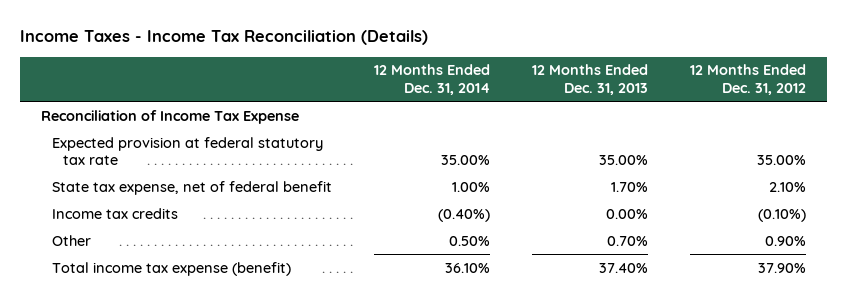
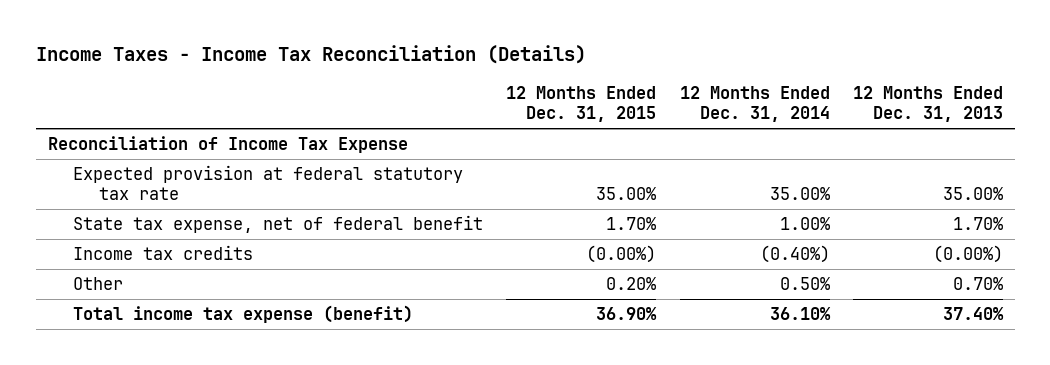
- | 12 Months Ended Dec. 31, 2014 | 12 Months Ended Dec. 31, 2013 | 12 Months Ended Dec. 31, 2012
+ | 12 Months Ended Dec. 31, 2015 | 12 Months Ended Dec. 31, 2014 | 12 Months Ended Dec. 31, 2013
- Income tax credits | (0.40%) | 0.00% | (0.10%)
+ Income tax credits | (0.00%) | (0.40%) | (0.00%)

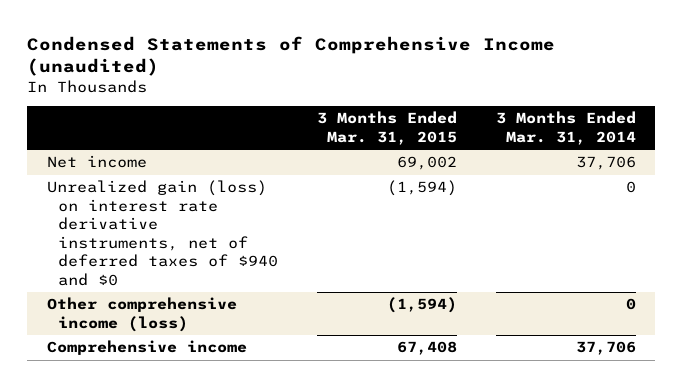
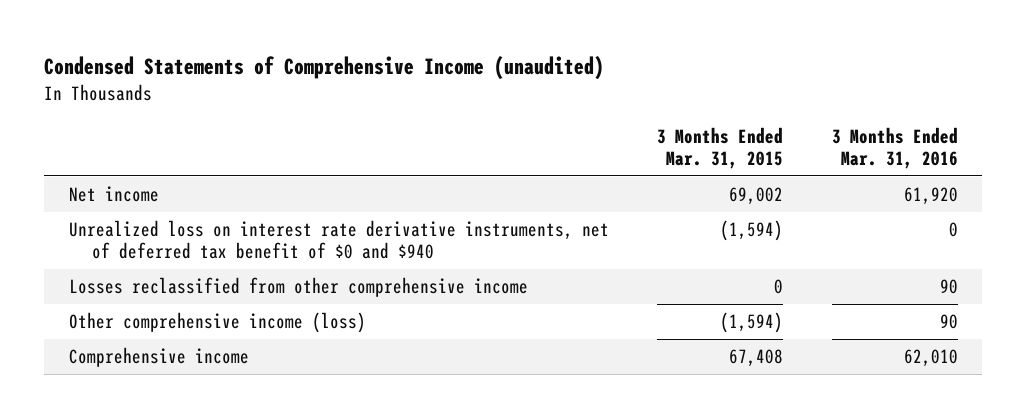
- | 3 Months Ended Mar. 31, 2015 | 3 Months Ended Mar. 31, 2014
+ | 3 Months Ended Mar. 31, 2015 | 3 Months Ended Mar. 31, 2016
- Unrealized gain (loss) on interest rate derivative instruments, net of deferred taxes of $940 and $0 | (1,594) | 0
+ Unrealized loss on interest rate derivative instruments, net of deferred tax benefit of $0 and $940 | (1,594) | 0
+ Losses reclassified from other comprehensive income | 0 | 90

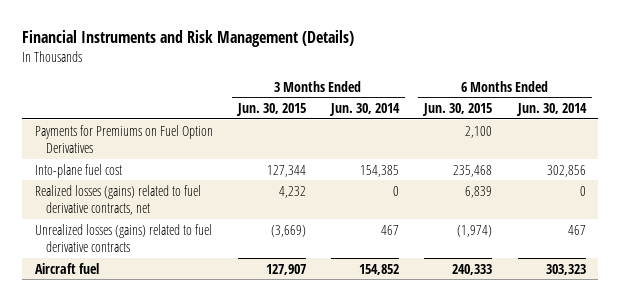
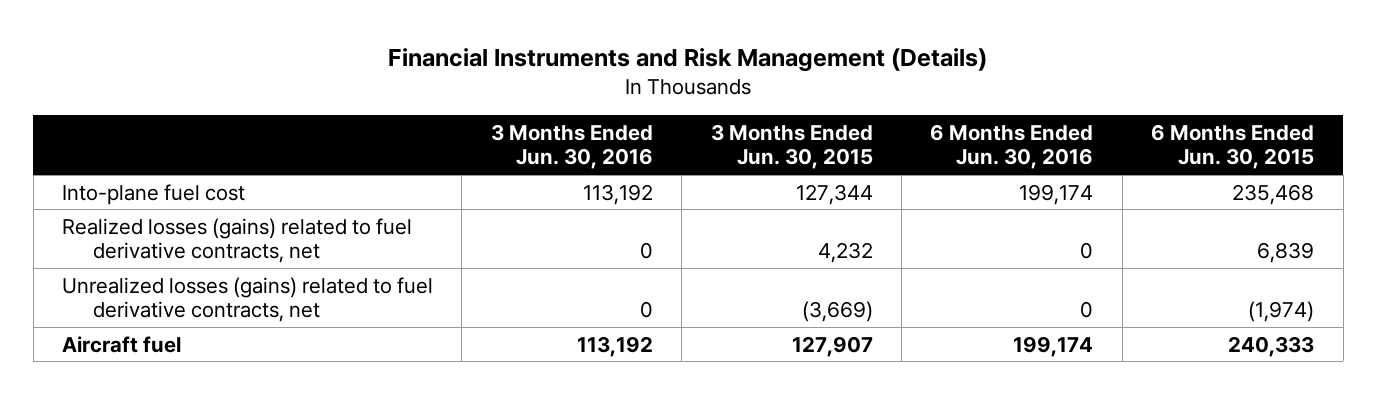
- | 3 Months Ended Jun. 30, 2015 | 3 Months Ended Jun. 30, 2014 | 6 Months Ended Jun. 30, 2015 | 6 Months Ended Jun. 30, 2014
+ | 3 Months Ended Jun. 30, 2016 | 3 Months Ended Jun. 30, 2015 | 6 Months Ended Jun. 30, 2016 | 6 Months Ended Jun. 30, 2015
- Payments for Premiums on Fuel Option Derivatives | | | 2,100 |
- Unrealized losses (gains) related to fuel derivative contracts | (3,669) | 467 | (1,974) | 467
+ Unrealized losses (gains) related to fuel derivative contracts, net | 0 | (3,669) | 0 | (1,974)

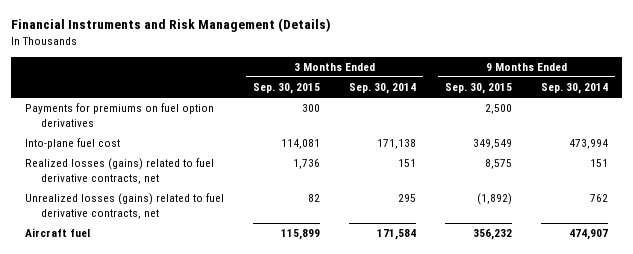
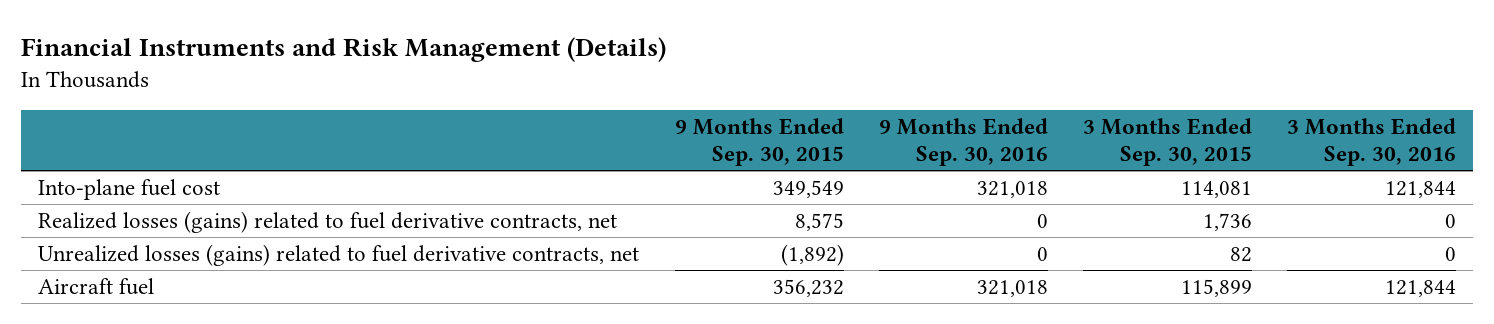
- | 3 Months Ended Sep. 30, 2015 | 3 Months Ended Sep. 30, 2014 | 9 Months Ended Sep. 30, 2015 | 9 Months Ended Sep. 30, 2014
+ | 9 Months Ended Sep. 30, 2015 | 9 Months Ended Sep. 30, 2016 | 3 Months Ended Sep. 30, 2015 | 3 Months Ended Sep. 30, 2016
- Payments for premiums on fuel option derivatives | 300 | | 2,500 |

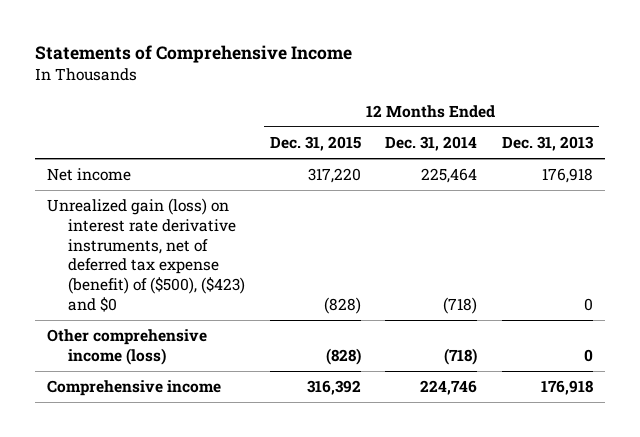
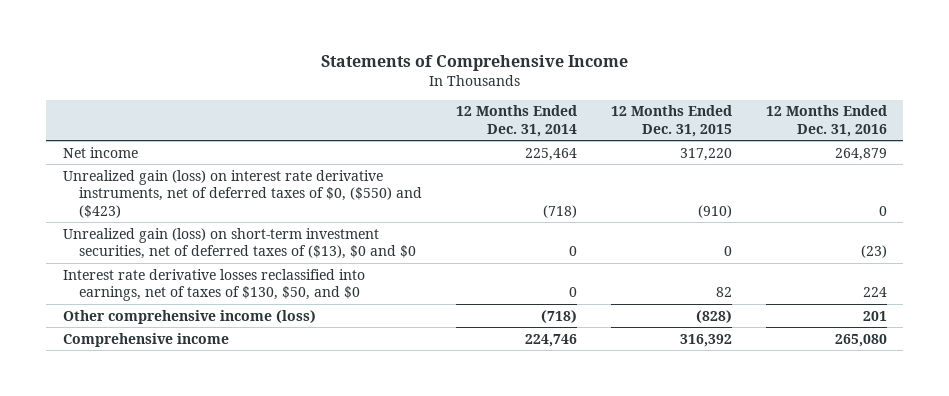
- | 12 Months Ended Dec. 31, 2015 | 12 Months Ended Dec. 31, 2014 | 12 Months Ended Dec. 31, 2013
+ | 12 Months Ended Dec. 31, 2014 | 12 Months Ended Dec. 31, 2015 | 12 Months Ended Dec. 31, 2016
- Unrealized gain (loss) on interest rate derivative instruments, net of deferred tax expense (benefit) of ($500), ($423) and $0 | (828) | (718) | 0
+ Unrealized gain (loss) on interest rate derivative instruments, net of deferred taxes of $0, ($550) and ($423) | (718) | (910) | 0
+ Unrealized gain (loss) on short-term investment securities, net of deferred taxes of ($13), $0 and $0 | 0 | 0 | (23)
+ Interest rate derivative losses reclassified into earnings, net of taxes of $130, $50, and $0 | 0 | 82 | 224

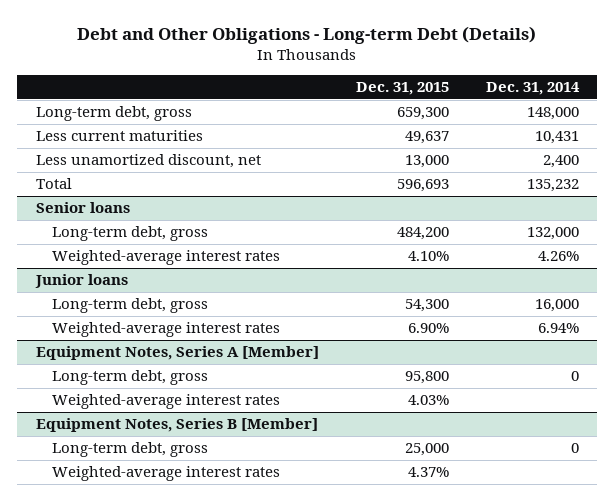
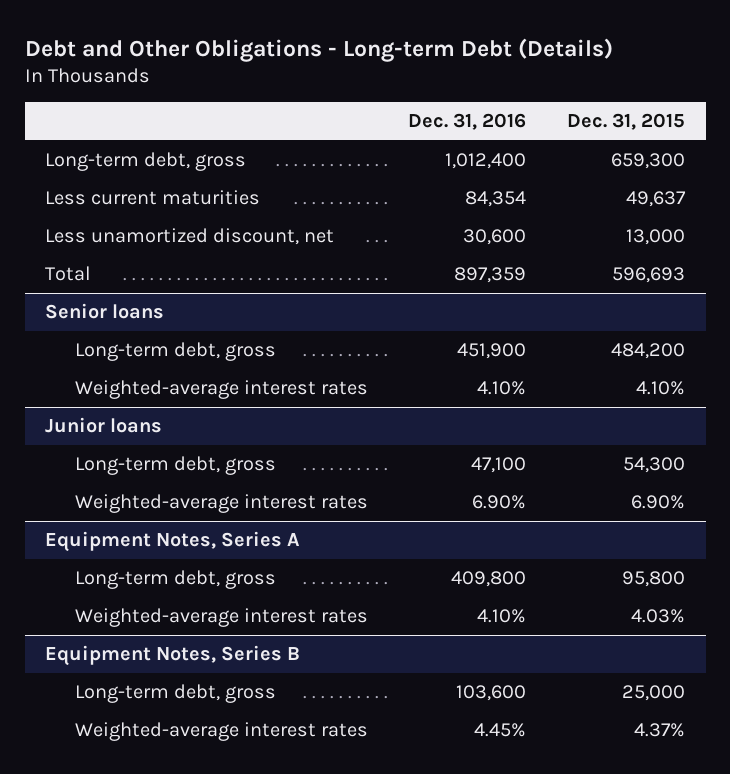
- | Dec. 31, 2015 | Dec. 31, 2014
+ | Dec. 31, 2016 | Dec. 31, 2015
- Equipment Notes, Series A [Member]
+ Equipment Notes, Series A
- Equipment Notes, Series B [Member]
+ Equipment Notes, Series B

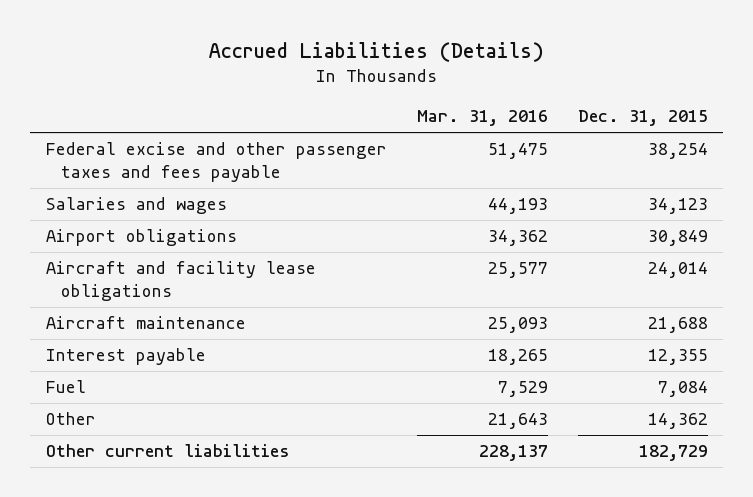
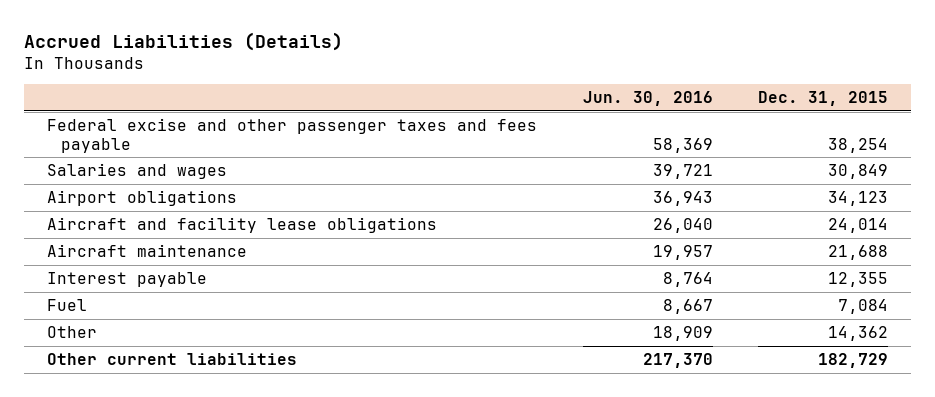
- | Mar. 31, 2016 | Dec. 31, 2015
+ | Jun. 30, 2016 | Dec. 31, 2015
- Salaries and wages | 44,193 | 34,123
- Airport obligations | 34,362 | 30,849
+ Salaries and wages | 39,721 | 30,849
+ Airport obligations | 36,943 | 34,123

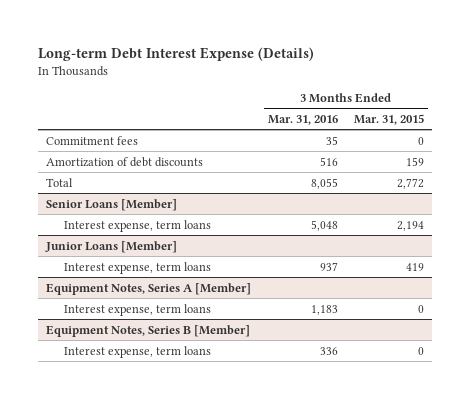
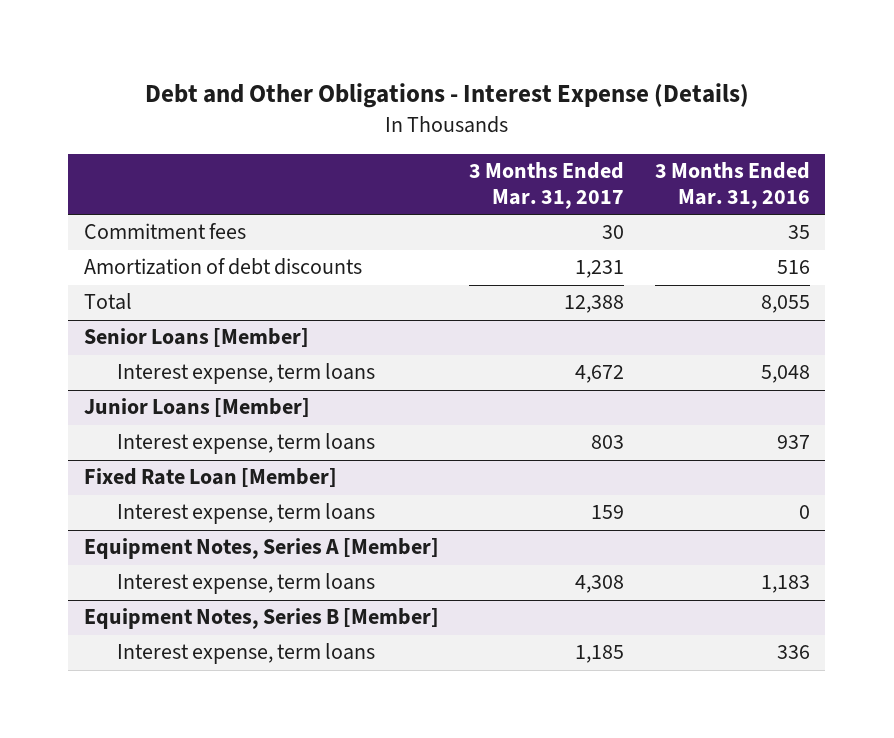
- Long-term Debt Interest Expense (Details)
+ Debt and Other Obligations - Interest Expense (Details)
- | 3 Months Ended Mar. 31, 2016 | 3 Months Ended Mar. 31, 2015
+ | 3 Months Ended Mar. 31, 2017 | 3 Months Ended Mar. 31, 2016
+ Fixed Rate Loan [Member]
+ Interest expense, term loans | 159 | 0

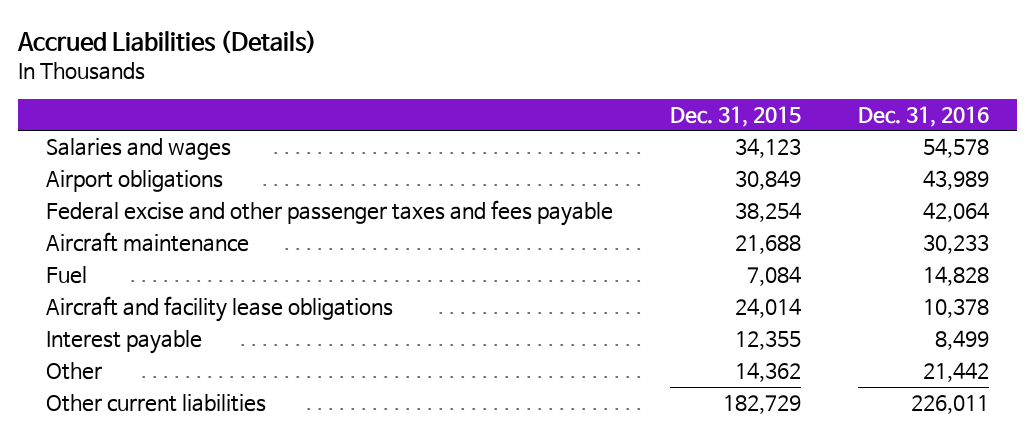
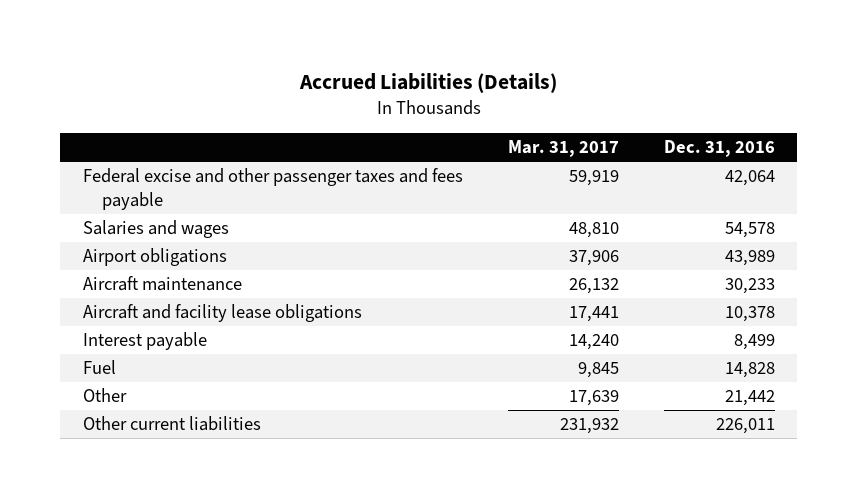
- | Dec. 31, 2015 | Dec. 31, 2016
+ | Mar. 31, 2017 | Dec. 31, 2016
moved up: Federal excise and other passenger taxes and fees payable | 59,919 | 42,064
moved down: Fuel | 9,845 | 14,828

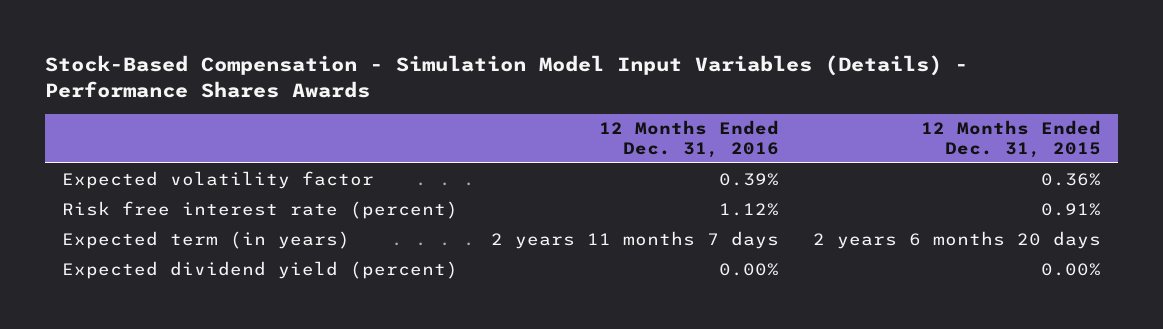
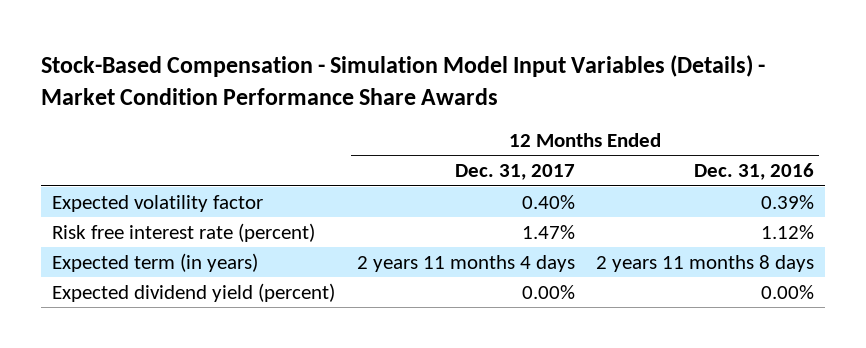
- Stock-Based Compensation - Simulation Model Input Variables (Details) - Performance Shares Awards
+ Stock-Based Compensation - Simulation Model Input Variables (Details) - Market Condition Performance Share Awards
- | 12 Months Ended Dec. 31, 2016 | 12 Months Ended Dec. 31, 2015
+ | 12 Months Ended Dec. 31, 2017 | 12 Months Ended Dec. 31, 2016
- Expected term (in years) | 2 years 11 months 7 days | 2 years 6 months 20 days
+ Expected term (in years) | 2 years 11 months 4 days | 2 years 11 months 8 days

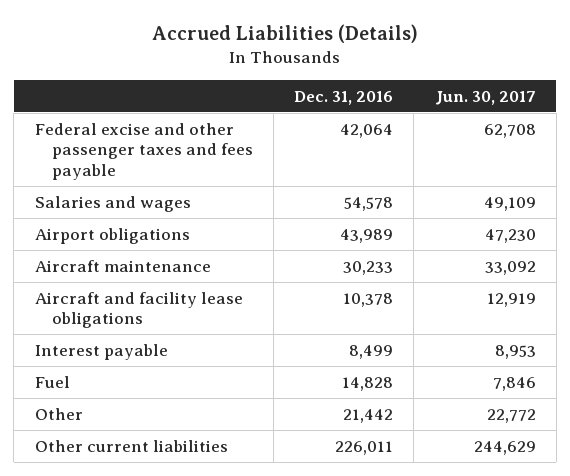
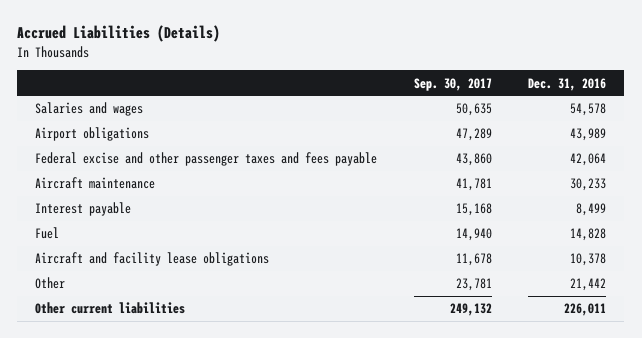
- | Dec. 31, 2016 | Jun. 30, 2017
+ | Sep. 30, 2017 | Dec. 31, 2016
moved down: Federal excise and other passenger taxes and fees payable | 43,860 | 42,064
moved down: Aircraft and facility lease obligations | 11,678 | 10,378

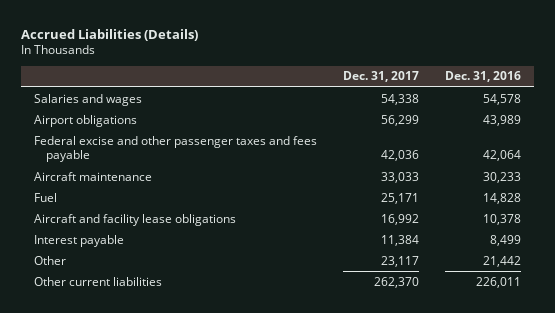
- | Sep. 30, 2017 | Dec. 31, 2016
+ | Dec. 31, 2017 | Dec. 31, 2016
moved down: Interest payable | 11,384 | 8,499

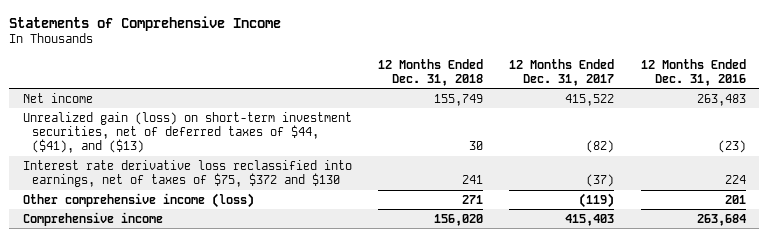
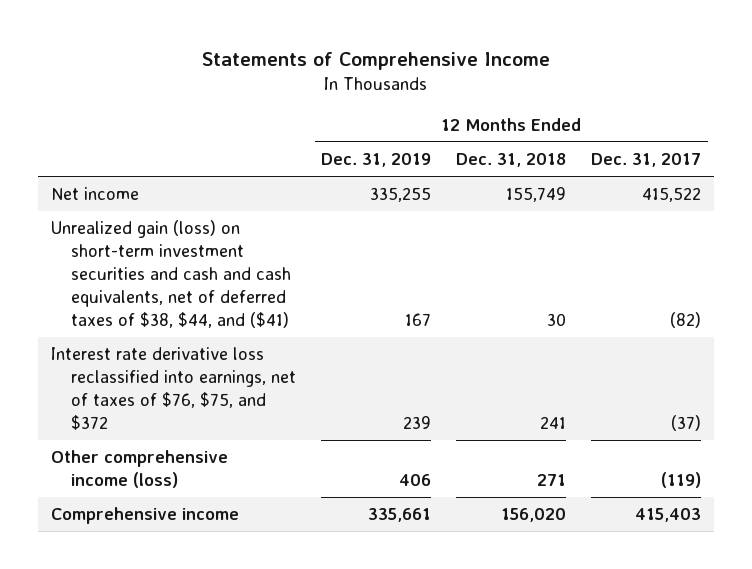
- | 12 Months Ended Dec. 31, 2018 | 12 Months Ended Dec. 31, 2017 | 12 Months Ended Dec. 31, 2016
+ | 12 Months Ended Dec. 31, 2019 | 12 Months Ended Dec. 31, 2018 | 12 Months Ended Dec. 31, 2017
- Unrealized gain (loss) on short-term investment securities, net of deferred taxes of $44, ($41), and ($13) | 30 | (82) | (23)
- Interest rate derivative loss reclassified into earnings, net of taxes of $75, $372 and $130 | 241 | (37) | 224
+ Unrealized gain (loss) on short-term investment securities and cash and cash equivalents, net of deferred taxes of $38, $44, and ($41) | 167 | 30 | (82)
+ Interest rate derivative loss reclassified into earnings, net of taxes of $76, $75, and $372 | 239 | 241 | (37)

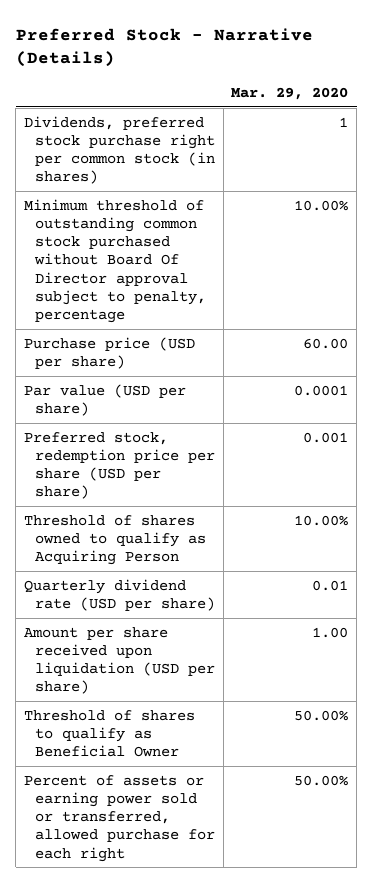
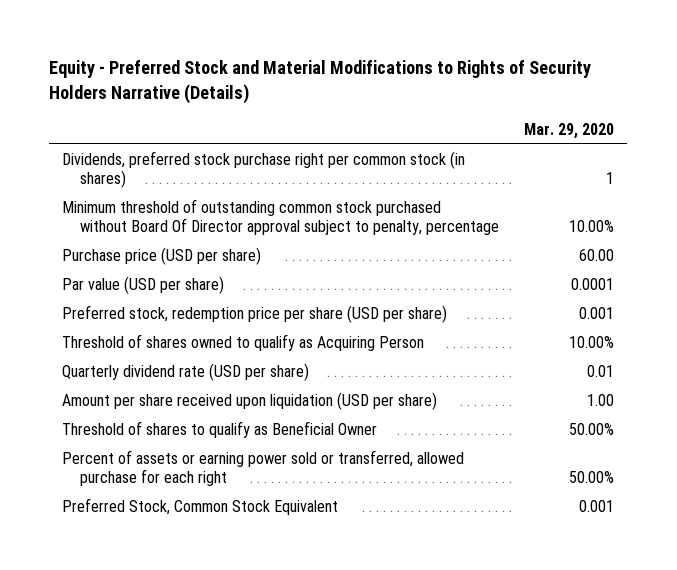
- Preferred Stock - Narrative (Details)
+ Equity - Preferred Stock and Material Modifications to Rights of Security Holders Narrative (Details)
+ Preferred Stock, Common Stock Equivalent | 0.001

